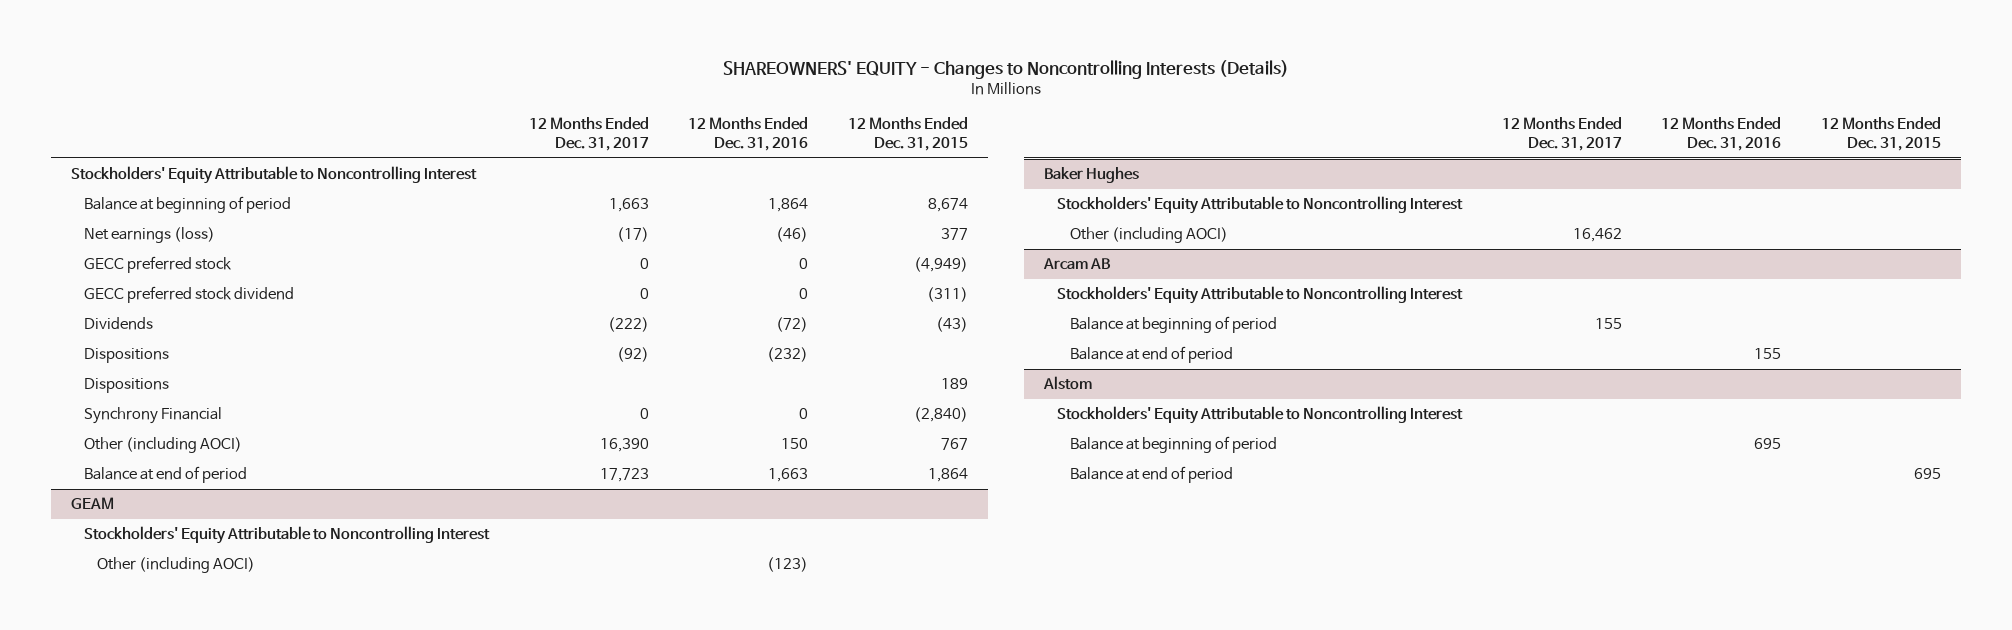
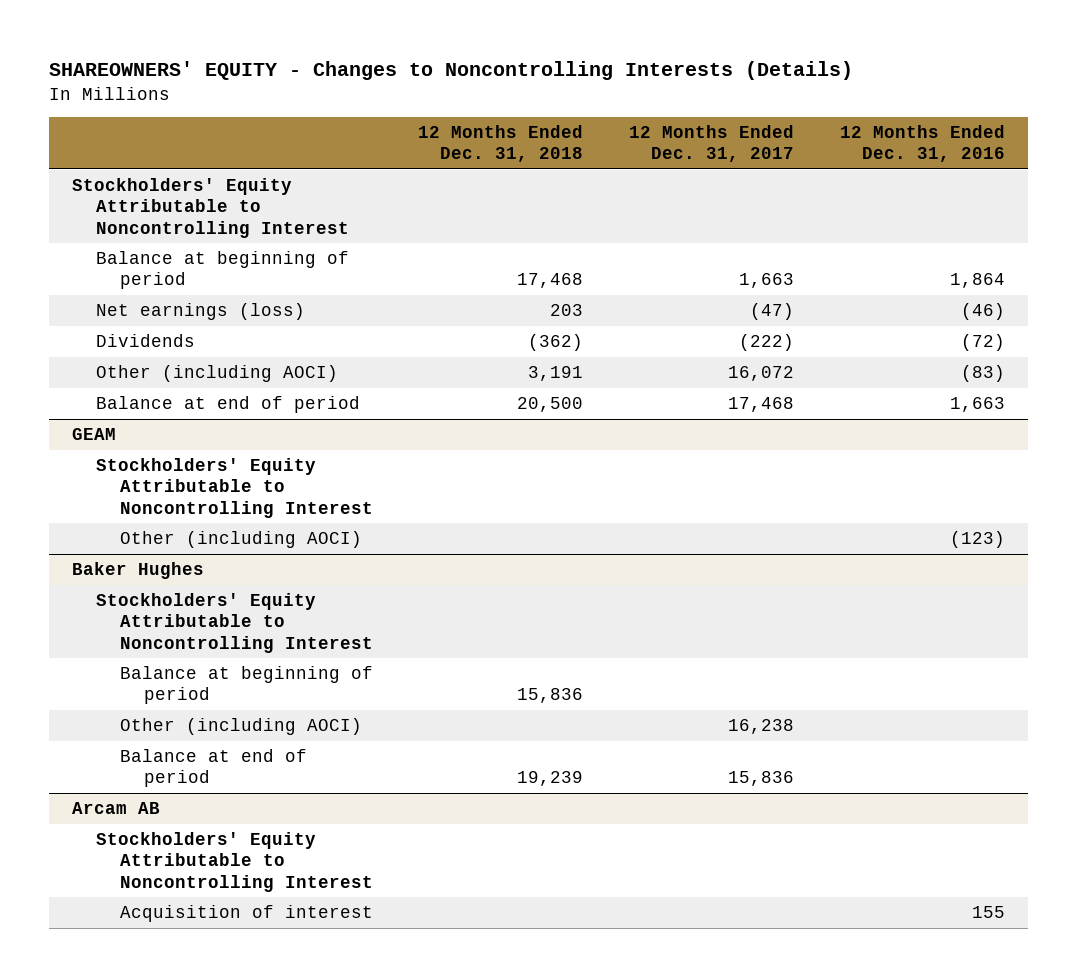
- | 12 Months Ended Dec. 31, 2017 | 12 Months Ended Dec. 31, 2016 | 12 Months Ended Dec. 31, 2015
+ | 12 Months Ended Dec. 31, 2018 | 12 Months Ended Dec. 31, 2017 | 12 Months Ended Dec. 31, 2016
- Net earnings (loss) | (17) | (46) | 377
- GECC preferred stock | 0 | 0 | (4,949)
- GECC preferred stock dividend | 0 | 0 | (311)
+ Net earnings (loss) | 203 | (47) | (46)
- Dispositions | (92) | (232) |
- Dispositions | | | 189
- Synchrony Financial | 0 | 0 | (2,840)
- Other (including AOCI) | 16,390 | 150 | 767
- Balance at end of period | 17,723 | 1,663 | 1,864
+ Other (including AOCI) | 3,191 | 16,072 | (83)
+ Balance at end of period | 20,500 | 17,468 | 1,663
@ Baker Hughes
- Other (including AOCI) | 16,462 | |
+ Balance at beginning of period | 15,836 | |
+ Other (including AOCI) | | 16,238 |
+ Balance at end of period | 19,239 | 15,836 |
@ Arcam AB
- Balance at beginning of period | 155 | |
- Balance at end of period | | 155 |
- Alstom
- Stockholders' Equity Attributable to Noncontrolling Interest
- Balance at beginning of period | | 695 |
- Balance at end of period | | | 695
@ Arcam AB
+ Acquisition of interest | | | 155

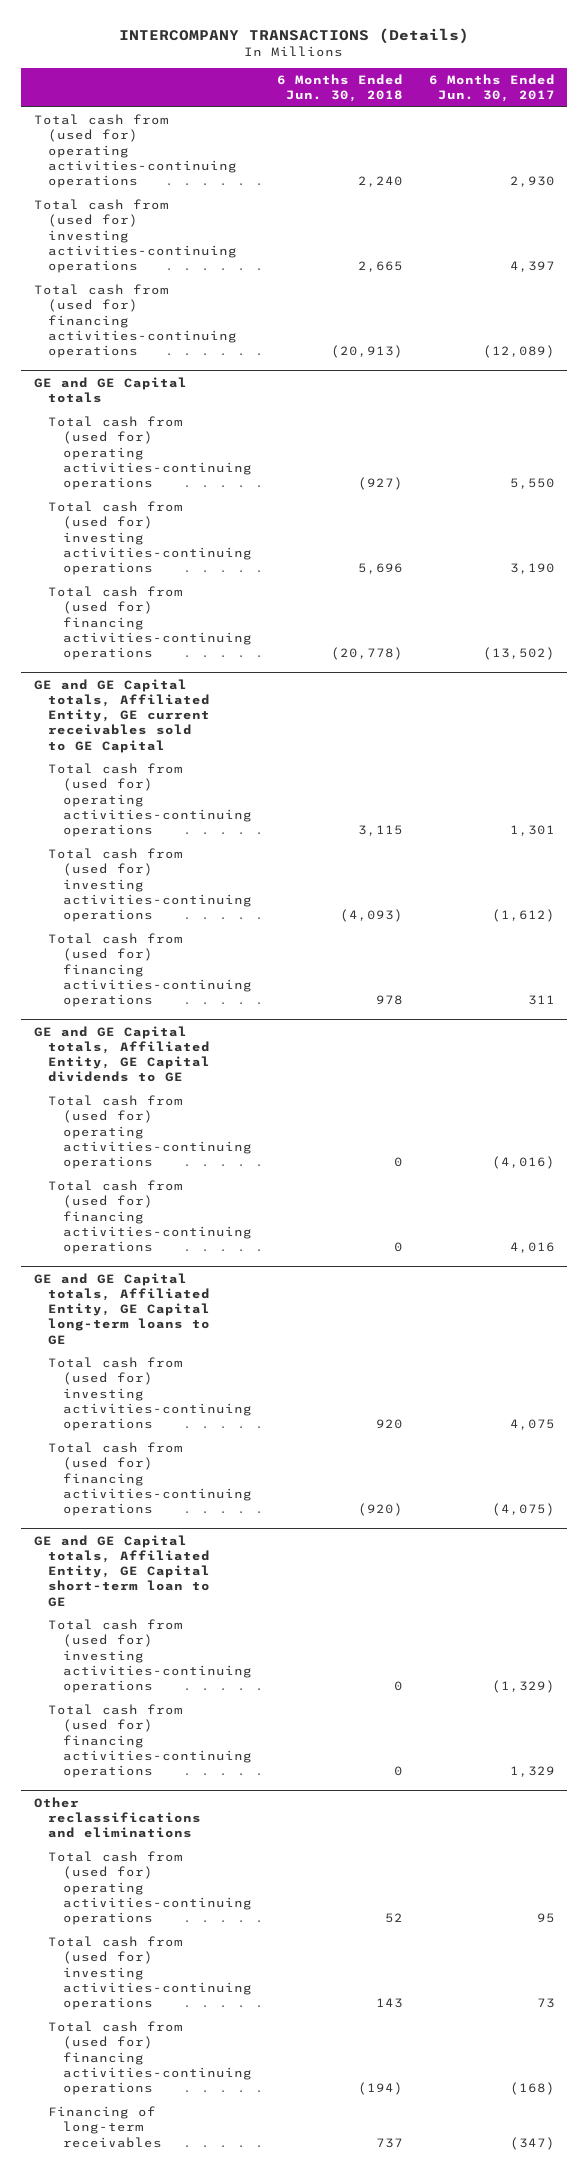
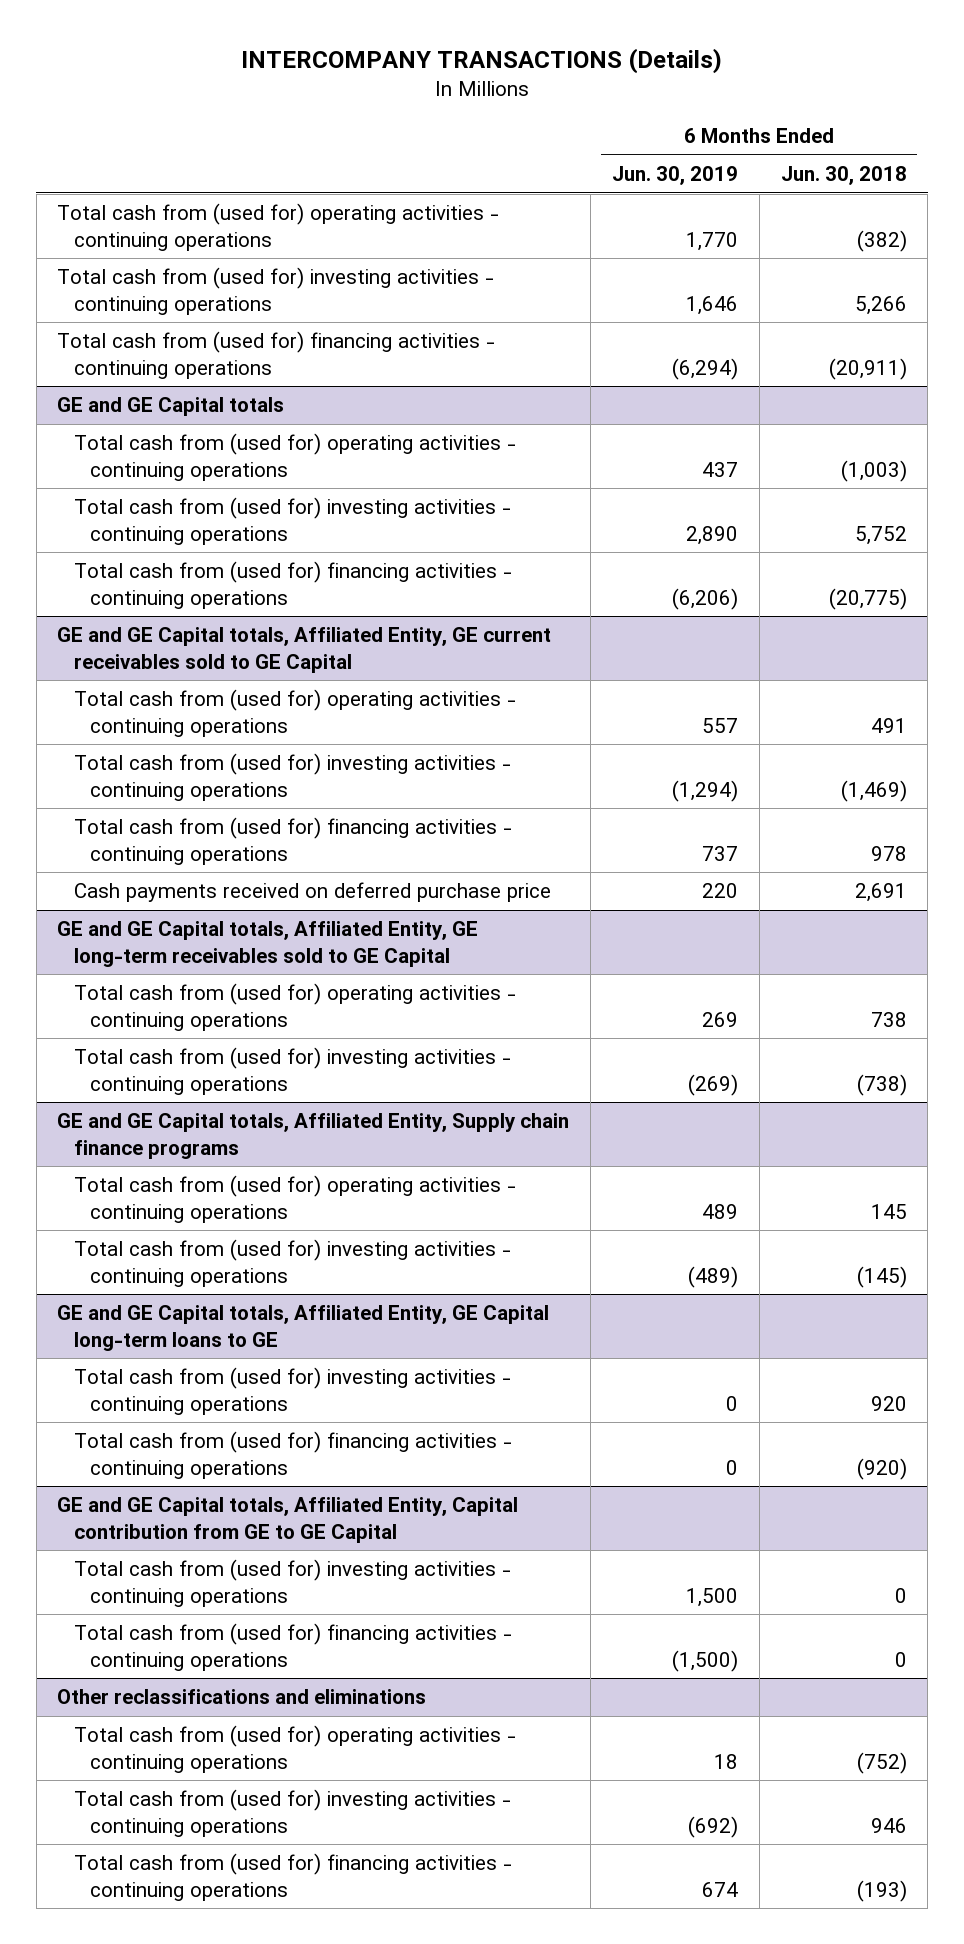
- | 6 Months Ended Jun. 30, 2018 | 6 Months Ended Jun. 30, 2017
+ | 6 Months Ended Jun. 30, 2019 | 6 Months Ended Jun. 30, 2018
- Total cash from (used for) operating activities-continuing operations | 2,240 | 2,930
- Total cash from (used for) investing activities-continuing operations | 2,665 | 4,397
- Total cash from (used for) financing activities-continuing operations | (20,913) | (12,089)
+ Total cash from (used for) operating activities - continuing operations | 1,770 | (382)
+ Total cash from (used for) investing activities - continuing operations | 1,646 | 5,266
+ Total cash from (used for) financing activities - continuing operations | (6,294) | (20,911)
@ GE and GE Capital totals
- Total cash from (used for) operating activities-continuing operations | (927) | 5,550
- Total cash from (used for) investing activities-continuing operations | 5,696 | 3,190
- Total cash from (used for) financing activities-continuing operations | (20,778) | (13,502)
+ Total cash from (used for) operating activities - continuing operations | 437 | (1,003)
+ Total cash from (used for) investing activities - continuing operations | 2,890 | 5,752
+ Total cash from (used for) financing activities - continuing operations | (6,206) | (20,775)
@ GE and GE Capital totals, Affiliated Entity, GE current receivables sold to GE Capital
- Total cash from (used for) operating activities-continuing operations | 3,115 | 1,301
- Total cash from (used for) investing activities-continuing operations | (4,093) | (1,612)
- Total cash from (used for) financing activities-continuing operations | 978 | 311
- GE and GE Capital totals, Affiliated Entity, GE Capital dividends to GE
- Total cash from (used for) operating activities-continuing operations | 0 | (4,016)
- Total cash from (used for) financing activities-continuing operations | 0 | 4,016
@ GE and GE Capital totals, Affiliated Entity, GE current receivables sold to GE Capital
+ Total cash from (used for) operating activities - continuing operations | 557 | 491
+ Total cash from (used for) investing activities - continuing operations | (1,294) | (1,469)
+ Total cash from (used for) financing activities - continuing operations | 737 | 978
+ Cash payments received on deferred purchase price | 220 | 2,691
+ GE and GE Capital totals, Affiliated Entity, GE long-term receivables sold to GE Capital
+ Total cash from (used for) operating activities - continuing operations | 269 | 738
+ Total cash from (used for) investing activities - continuing operations | (269) | (738)
+ GE and GE Capital totals, Affiliated Entity, Supply chain finance programs
+ Total cash from (used for) operating activities - continuing operations | 489 | 145
+ Total cash from (used for) investing activities - continuing operations | (489) | (145)
@ GE and GE Capital totals, Affiliated Entity, GE Capital long-term loans to GE
- Total cash from (used for) investing activities-continuing operations | 920 | 4,075
- Total cash from (used for) financing activities-continuing operations | (920) | (4,075)
- GE and GE Capital totals, Affiliated Entity, GE Capital short-term loan to GE
- Total cash from (used for) investing activities-continuing operations | 0 | (1,329)
- Total cash from (used for) financing activities-continuing operations | 0 | 1,329
@ GE and GE Capital totals, Affiliated Entity, GE Capital long-term loans to GE
+ Total cash from (used for) investing activities - continuing operations | 0 | 920
+ Total cash from (used for) financing activities - continuing operations | 0 | (920)
+ GE and GE Capital totals, Affiliated Entity, Capital contribution from GE to GE Capital
+ Total cash from (used for) investing activities - continuing operations | 1,500 | 0
+ Total cash from (used for) financing activities - continuing operations | (1,500) | 0
@ Other reclassifications and eliminations
- Total cash from (used for) operating activities-continuing operations | 52 | 95
- Total cash from (used for) investing activities-continuing operations | 143 | 73
- Total cash from (used for) financing activities-continuing operations | (194) | (168)
- Financing of long-term receivables | 737 | (347)
+ Total cash from (used for) operating activities - continuing operations | 18 | (752)
+ Total cash from (used for) investing activities - continuing operations | (692) | 946
+ Total cash from (used for) financing activities - continuing operations | 674 | (193)

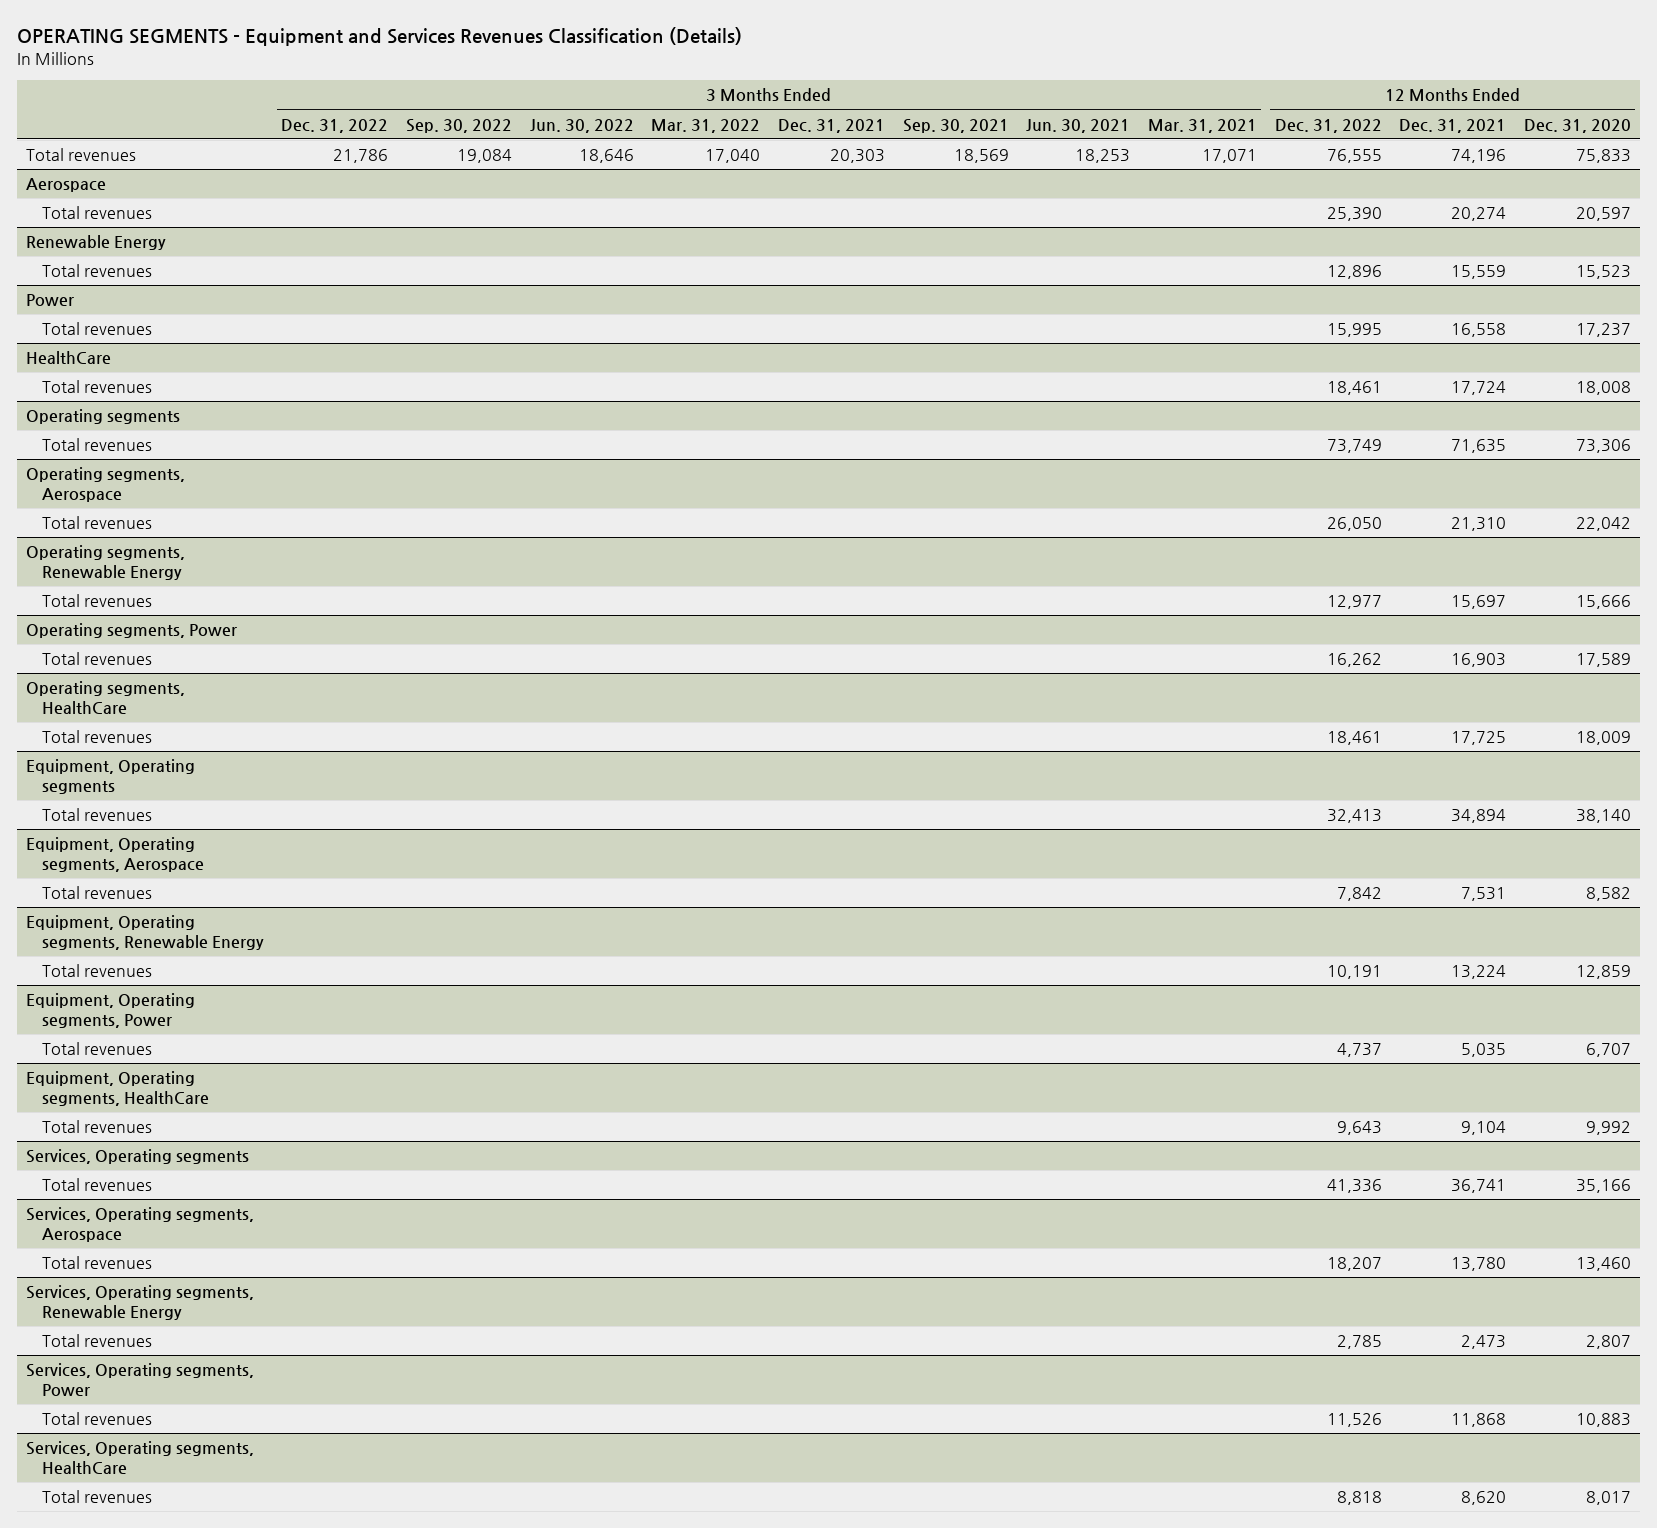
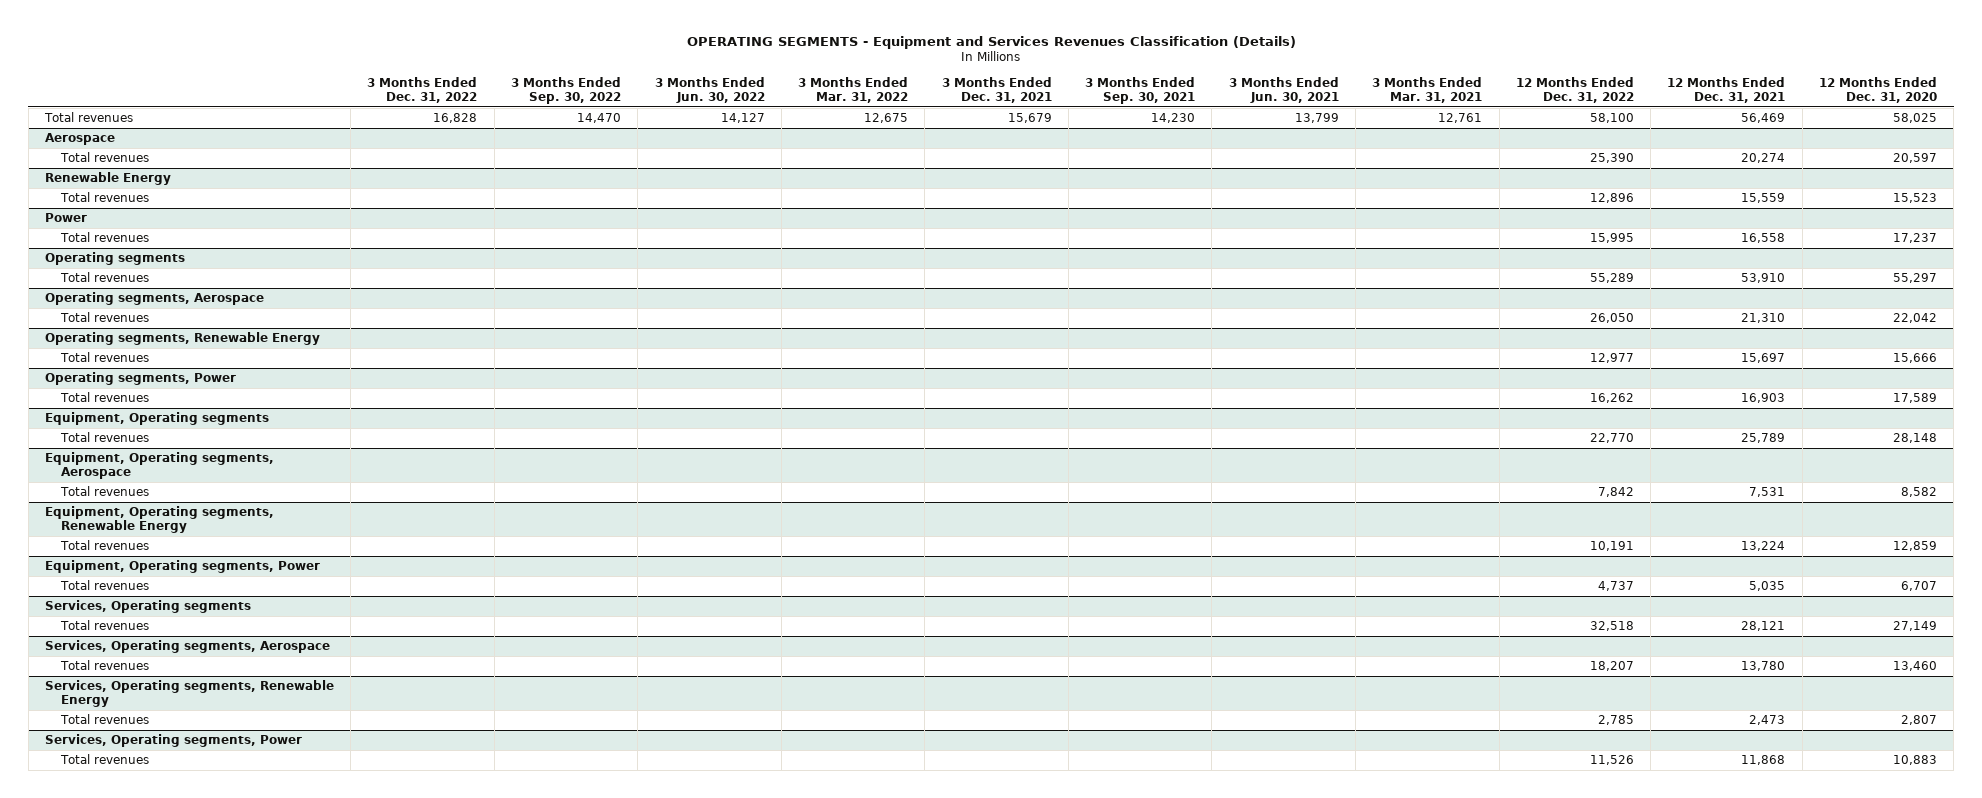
- Total revenues | 21,786 | 19,084 | 18,646 | 17,040 | 20,303 | 18,569 | 18,253 | 17,071 | 76,555 | 74,196 | 75,833
+ Total revenues | 16,828 | 14,470 | 14,127 | 12,675 | 15,679 | 14,230 | 13,799 | 12,761 | 58,100 | 56,469 | 58,025
- HealthCare
- Total revenues | | | | | | | | | 18,461 | 17,724 | 18,008
@ Operating segments
- Total revenues | | | | | | | | | 73,749 | 71,635 | 73,306
+ Total revenues | | | | | | | | | 55,289 | 53,910 | 55,297
- Operating segments, HealthCare
- Total revenues | | | | | | | | | 18,461 | 17,725 | 18,009
@ Equipment, Operating segments
- Total revenues | | | | | | | | | 32,413 | 34,894 | 38,140
+ Total revenues | | | | | | | | | 22,770 | 25,789 | 28,148
- Equipment, Operating segments, HealthCare
- Total revenues | | | | | | | | | 9,643 | 9,104 | 9,992
@ Services, Operating segments
- Total revenues | | | | | | | | | 41,336 | 36,741 | 35,166
+ Total revenues | | | | | | | | | 32,518 | 28,121 | 27,149
- Services, Operating segments, HealthCare
- Total revenues | | | | | | | | | 8,818 | 8,620 | 8,017

